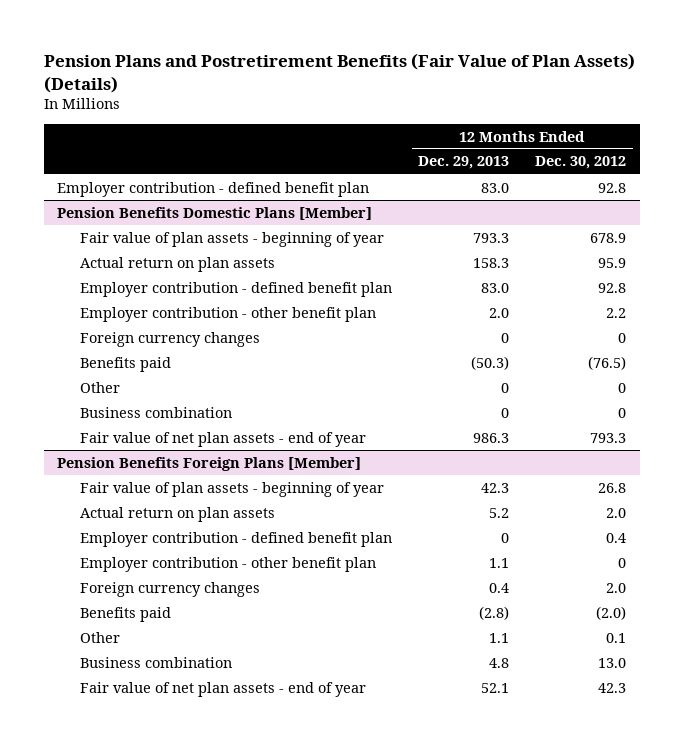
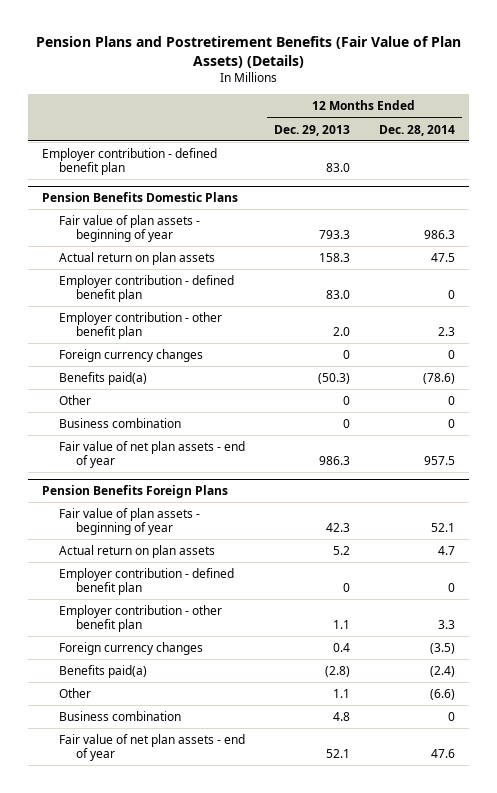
- | 12 Months Ended Dec. 29, 2013 | 12 Months Ended Dec. 30, 2012
+ | 12 Months Ended Dec. 29, 2013 | 12 Months Ended Dec. 28, 2014
- Pension Benefits Domestic Plans [Member]
+ Pension Benefits Domestic Plans
- Benefits paid | (50.3) | (76.5)
+ Benefits paid(a) | (50.3) | (78.6)
- Pension Benefits Foreign Plans [Member]
+ Pension Benefits Foreign Plans
- Benefits paid | (2.8) | (2.0)
+ Benefits paid(a) | (2.8) | (2.4)

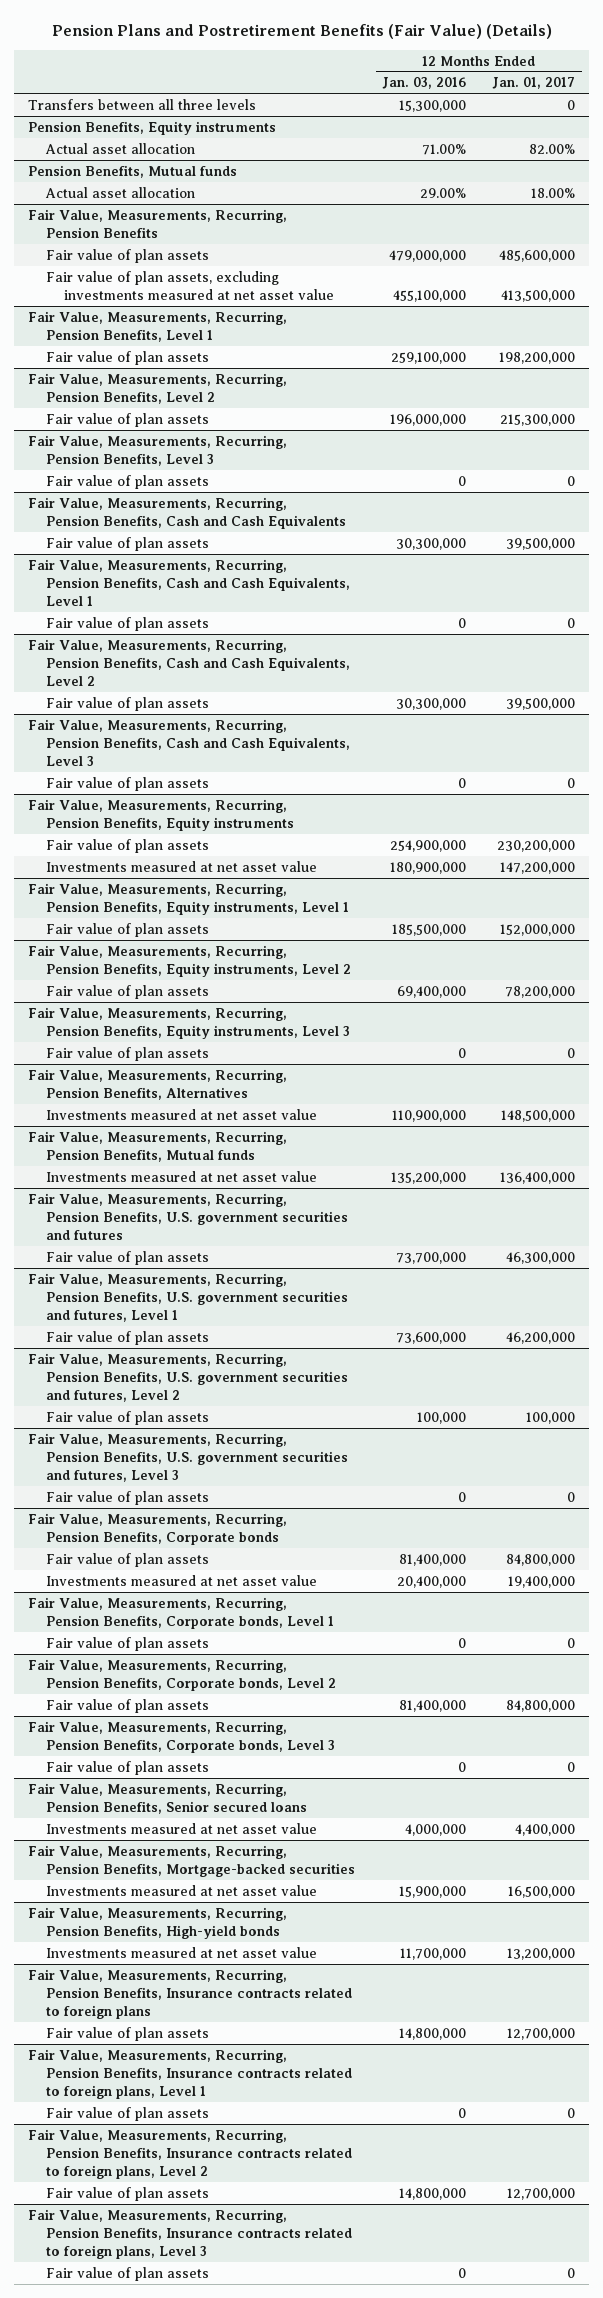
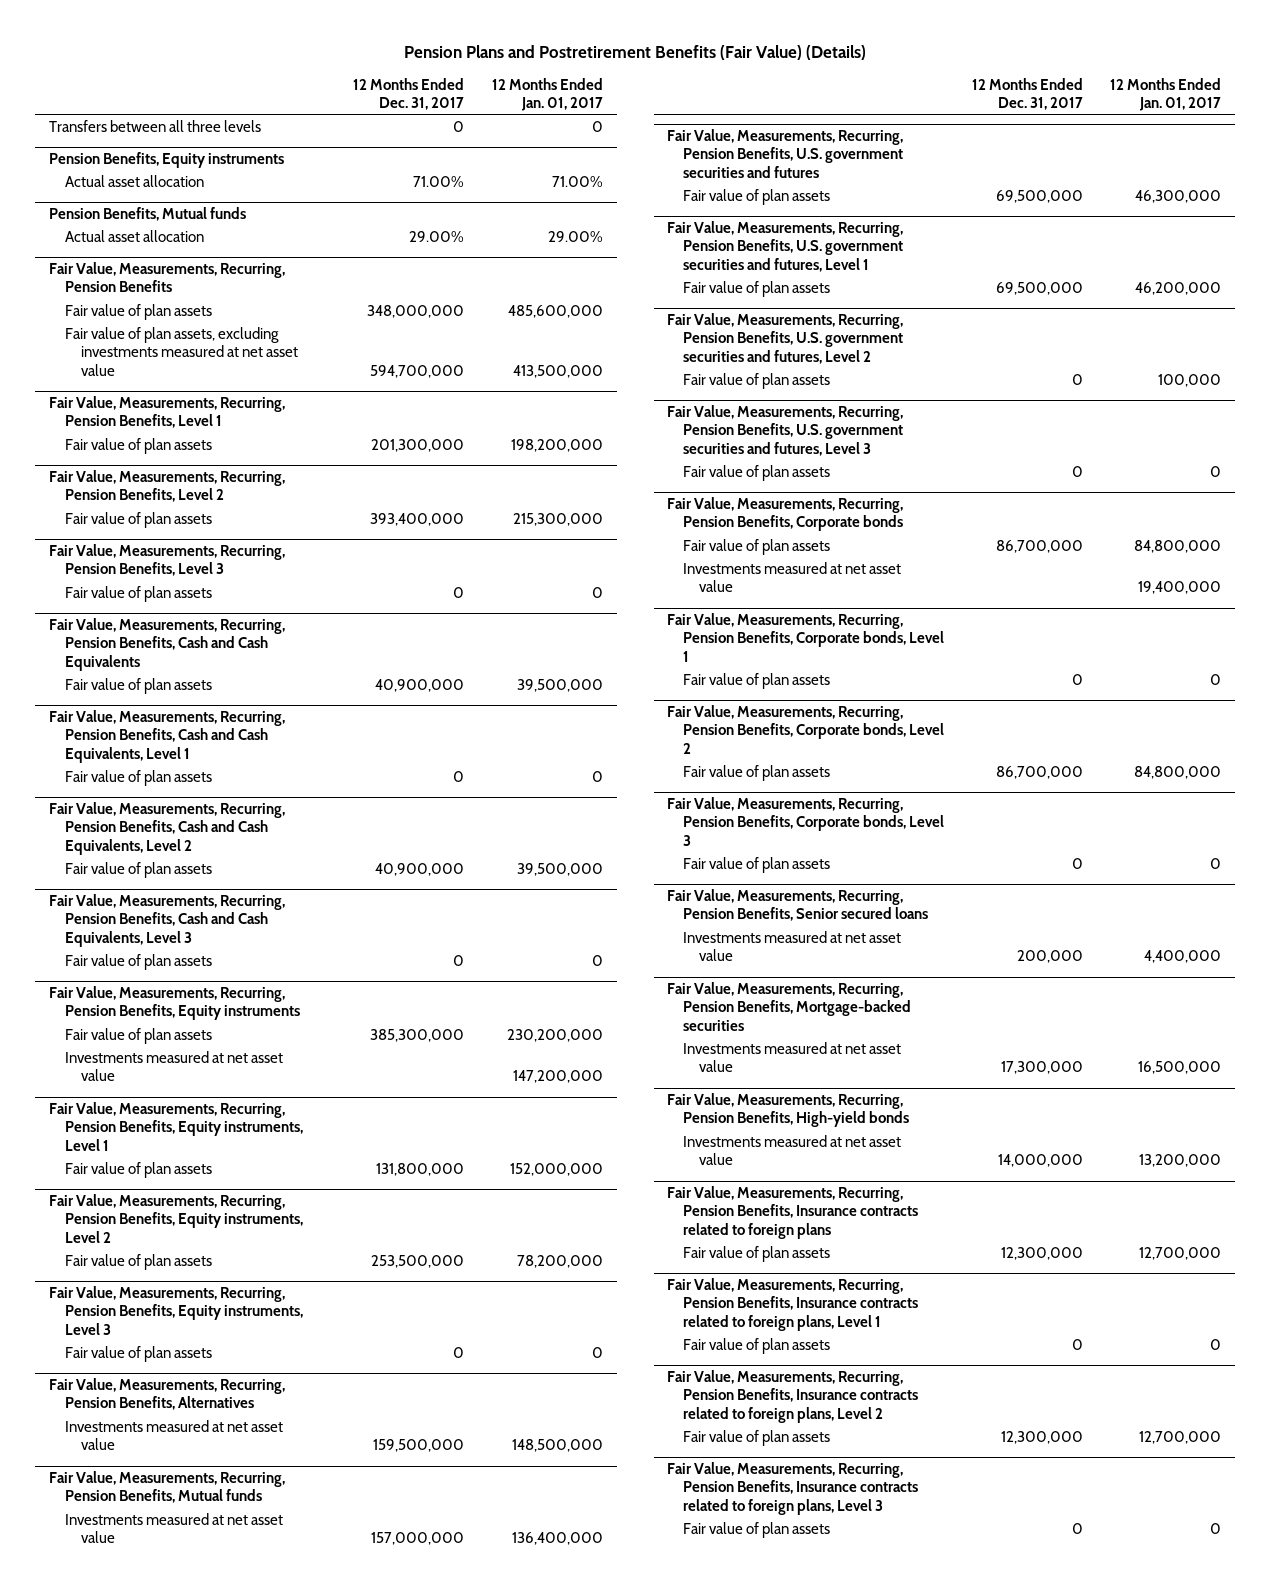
- | 12 Months Ended Jan. 03, 2016 | 12 Months Ended Jan. 01, 2017
+ | 12 Months Ended Dec. 31, 2017 | 12 Months Ended Jan. 01, 2017
@ Pension Benefits, Equity instruments
- Actual asset allocation | 71.00% | 82.00%
+ Actual asset allocation | 71.00% | 71.00%
@ Pension Benefits, Mutual funds
- Actual asset allocation | 29.00% | 18.00%
+ Actual asset allocation | 29.00% | 29.00%

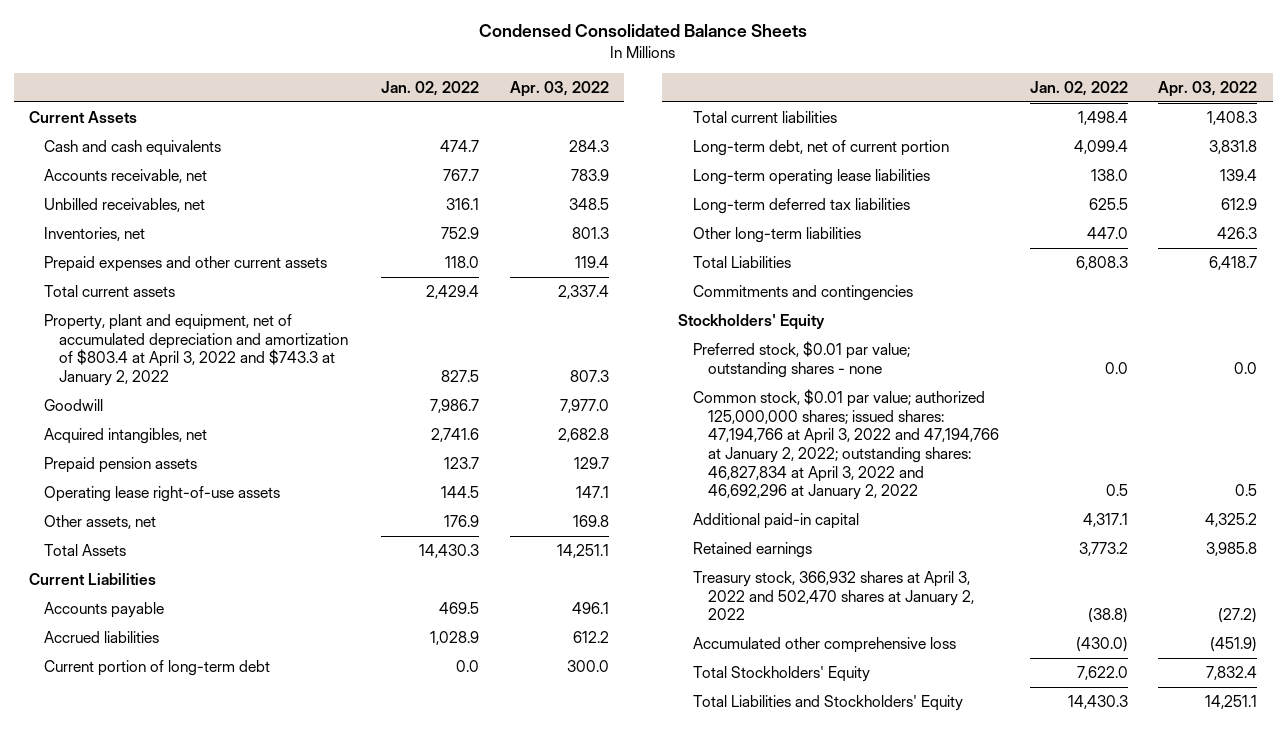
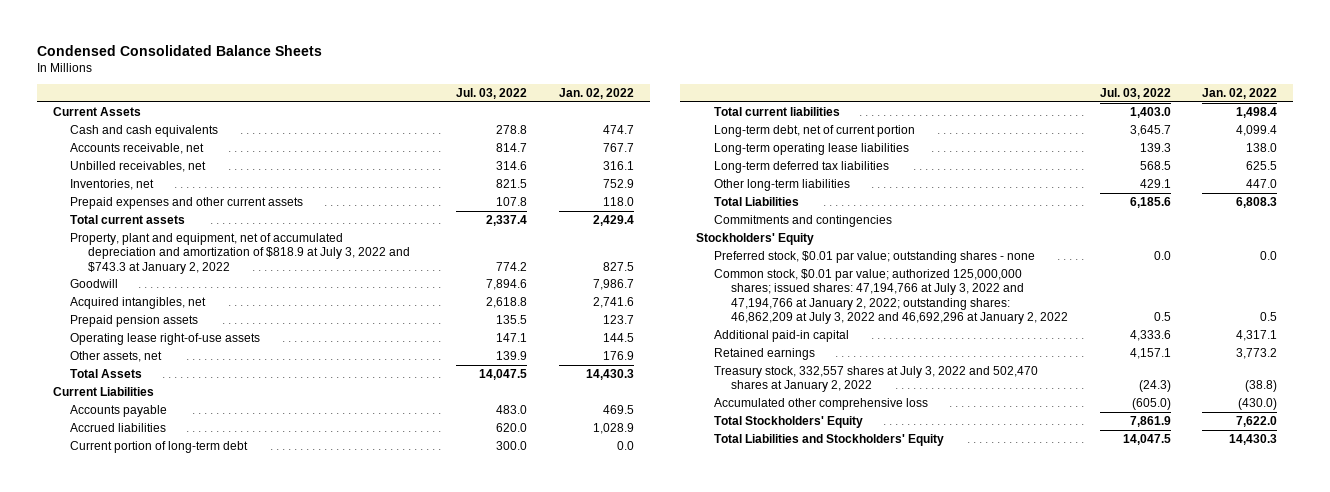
- | Jan. 02, 2022 | Apr. 03, 2022
+ | Jul. 03, 2022 | Jan. 02, 2022
- Property, plant and equipment, net of accumulated depreciation and amortization of $803.4 at April 3, 2022 and $743.3 at January 2, 2022 | 827.5 | 807.3
+ Property, plant and equipment, net of accumulated depreciation and amortization of $818.9 at July 3, 2022 and $743.3 at January 2, 2022 | 774.2 | 827.5
- Common stock, $0.01 par value; authorized 125,000,000 shares; issued shares: 47,194,766 at April 3, 2022 and 47,194,766 at January 2, 2022; outstanding shares: 46,827,834 at April 3, 2022 and 46,692,296 at January 2, 2022 | 0.5 | 0.5
+ Common stock, $0.01 par value; authorized 125,000,000 shares; issued shares: 47,194,766 at July 3, 2022 and 47,194,766 at January 2, 2022; outstanding shares: 46,862,209 at July 3, 2022 and 46,692,296 at January 2, 2022 | 0.5 | 0.5
- Treasury stock, 366,932 shares at April 3, 2022 and 502,470 shares at January 2, 2022 | (38.8) | (27.2)
+ Treasury stock, 332,557 shares at July 3, 2022 and 502,470 shares at January 2, 2022 | (24.3) | (38.8)

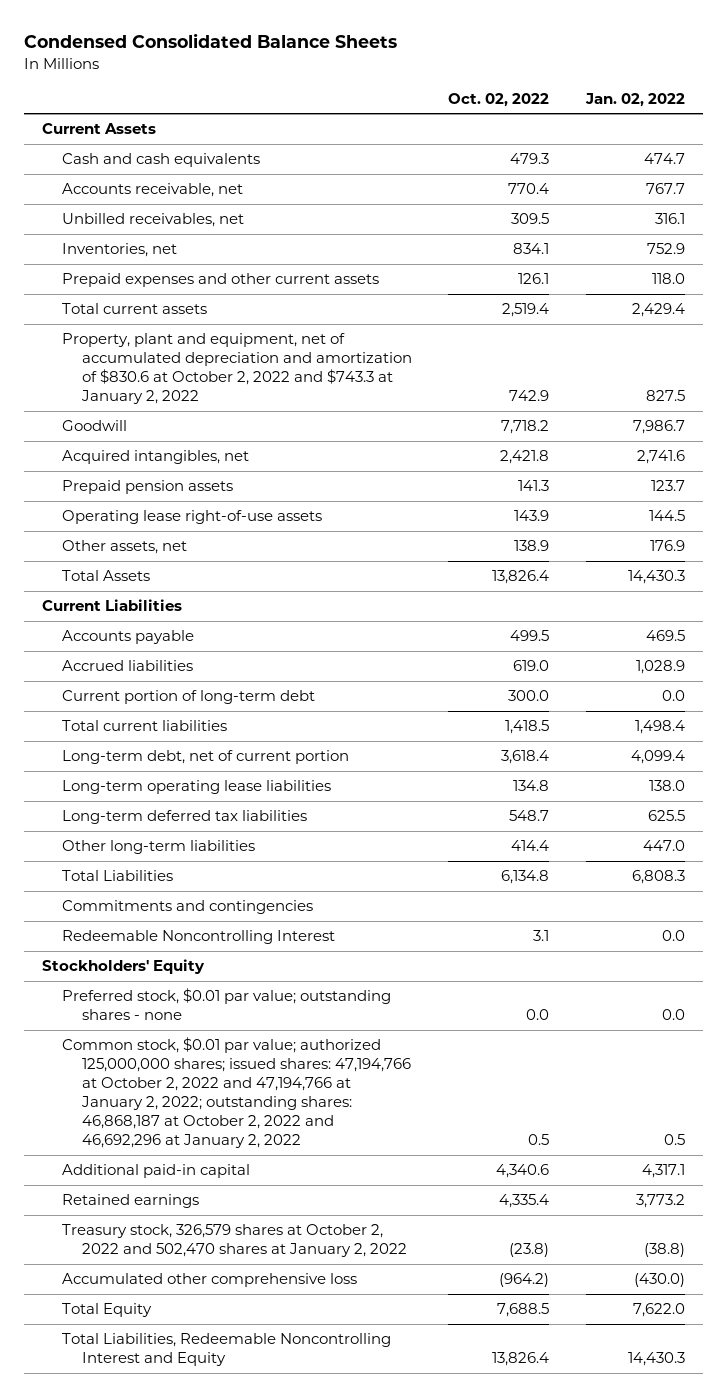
- | Jul. 03, 2022 | Jan. 02, 2022
+ | Oct. 02, 2022 | Jan. 02, 2022
- Property, plant and equipment, net of accumulated depreciation and amortization of $818.9 at July 3, 2022 and $743.3 at January 2, 2022 | 774.2 | 827.5
+ Property, plant and equipment, net of accumulated depreciation and amortization of $830.6 at October 2, 2022 and $743.3 at January 2, 2022 | 742.9 | 827.5
+ Redeemable Noncontrolling Interest | 3.1 | 0.0
- Common stock, $0.01 par value; authorized 125,000,000 shares; issued shares: 47,194,766 at July 3, 2022 and 47,194,766 at January 2, 2022; outstanding shares: 46,862,209 at July 3, 2022 and 46,692,296 at January 2, 2022 | 0.5 | 0.5
+ Common stock, $0.01 par value; authorized 125,000,000 shares; issued shares: 47,194,766 at October 2, 2022 and 47,194,766 at January 2, 2022; outstanding shares: 46,868,187 at October 2, 2022 and 46,692,296 at January 2, 2022 | 0.5 | 0.5
- Treasury stock, 332,557 shares at July 3, 2022 and 502,470 shares at January 2, 2022 | (24.3) | (38.8)
+ Treasury stock, 326,579 shares at October 2, 2022 and 502,470 shares at January 2, 2022 | (23.8) | (38.8)
- Total Stockholders' Equity | 7,861.9 | 7,622.0
- Total Liabilities and Stockholders' Equity | 14,047.5 | 14,430.3
+ Total Equity | 7,688.5 | 7,622.0
+ Total Liabilities, Redeemable Noncontrolling Interest and Equity | 13,826.4 | 14,430.3

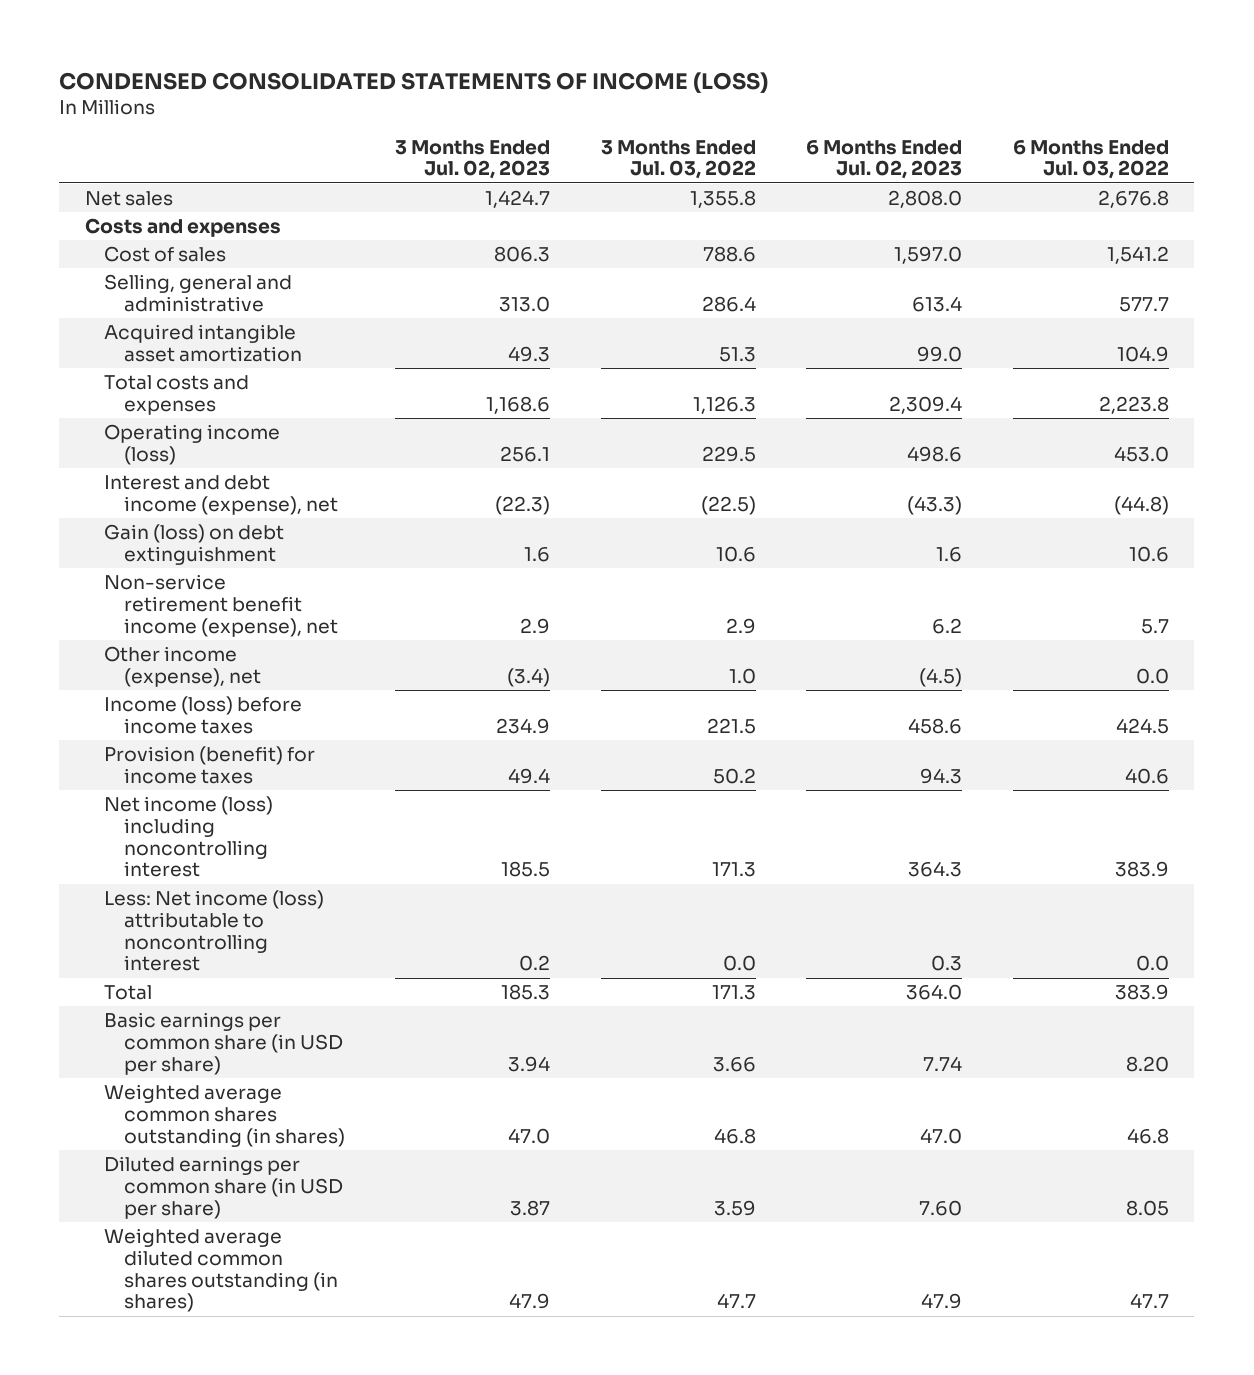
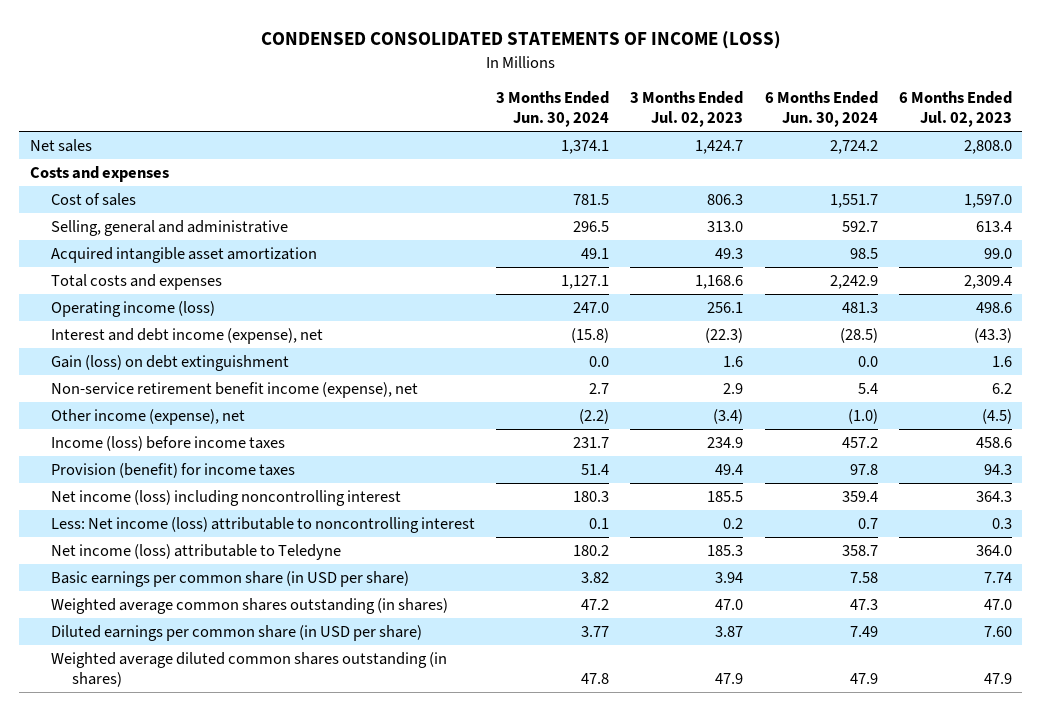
- | 3 Months Ended Jul. 02, 2023 | 3 Months Ended Jul. 03, 2022 | 6 Months Ended Jul. 02, 2023 | 6 Months Ended Jul. 03, 2022
+ | 3 Months Ended Jun. 30, 2024 | 3 Months Ended Jul. 02, 2023 | 6 Months Ended Jun. 30, 2024 | 6 Months Ended Jul. 02, 2023
- Total | 185.3 | 171.3 | 364.0 | 383.9
+ Net income (loss) attributable to Teledyne | 180.2 | 185.3 | 358.7 | 364.0

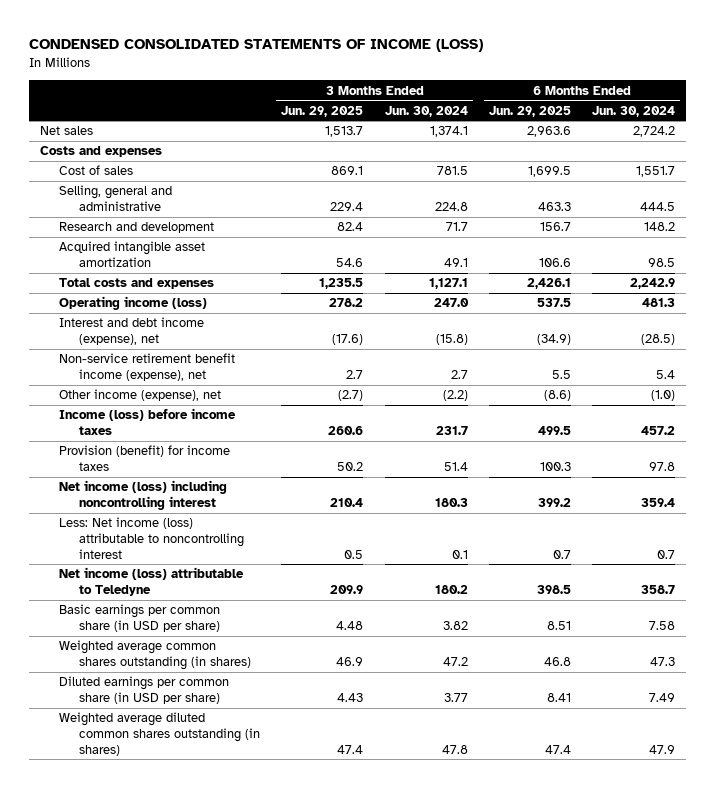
- | 3 Months Ended Jun. 30, 2024 | 3 Months Ended Jul. 02, 2023 | 6 Months Ended Jun. 30, 2024 | 6 Months Ended Jul. 02, 2023
+ | 3 Months Ended Jun. 29, 2025 | 3 Months Ended Jun. 30, 2024 | 6 Months Ended Jun. 29, 2025 | 6 Months Ended Jun. 30, 2024
- Selling, general and administrative | 296.5 | 313.0 | 592.7 | 613.4
+ Selling, general and administrative | 229.4 | 224.8 | 463.3 | 444.5
+ Research and development | 82.4 | 71.7 | 156.7 | 148.2
- Gain (loss) on debt extinguishment | 0.0 | 1.6 | 0.0 | 1.6

